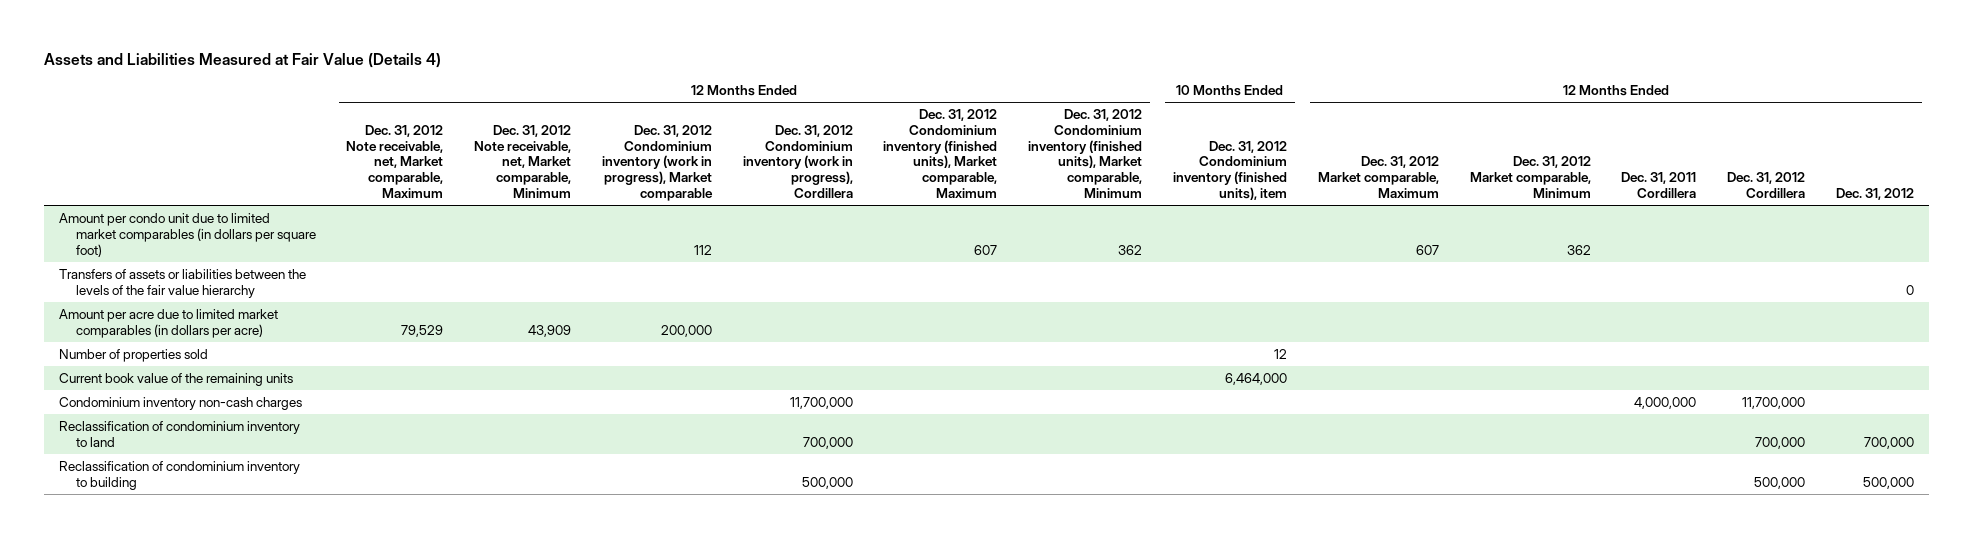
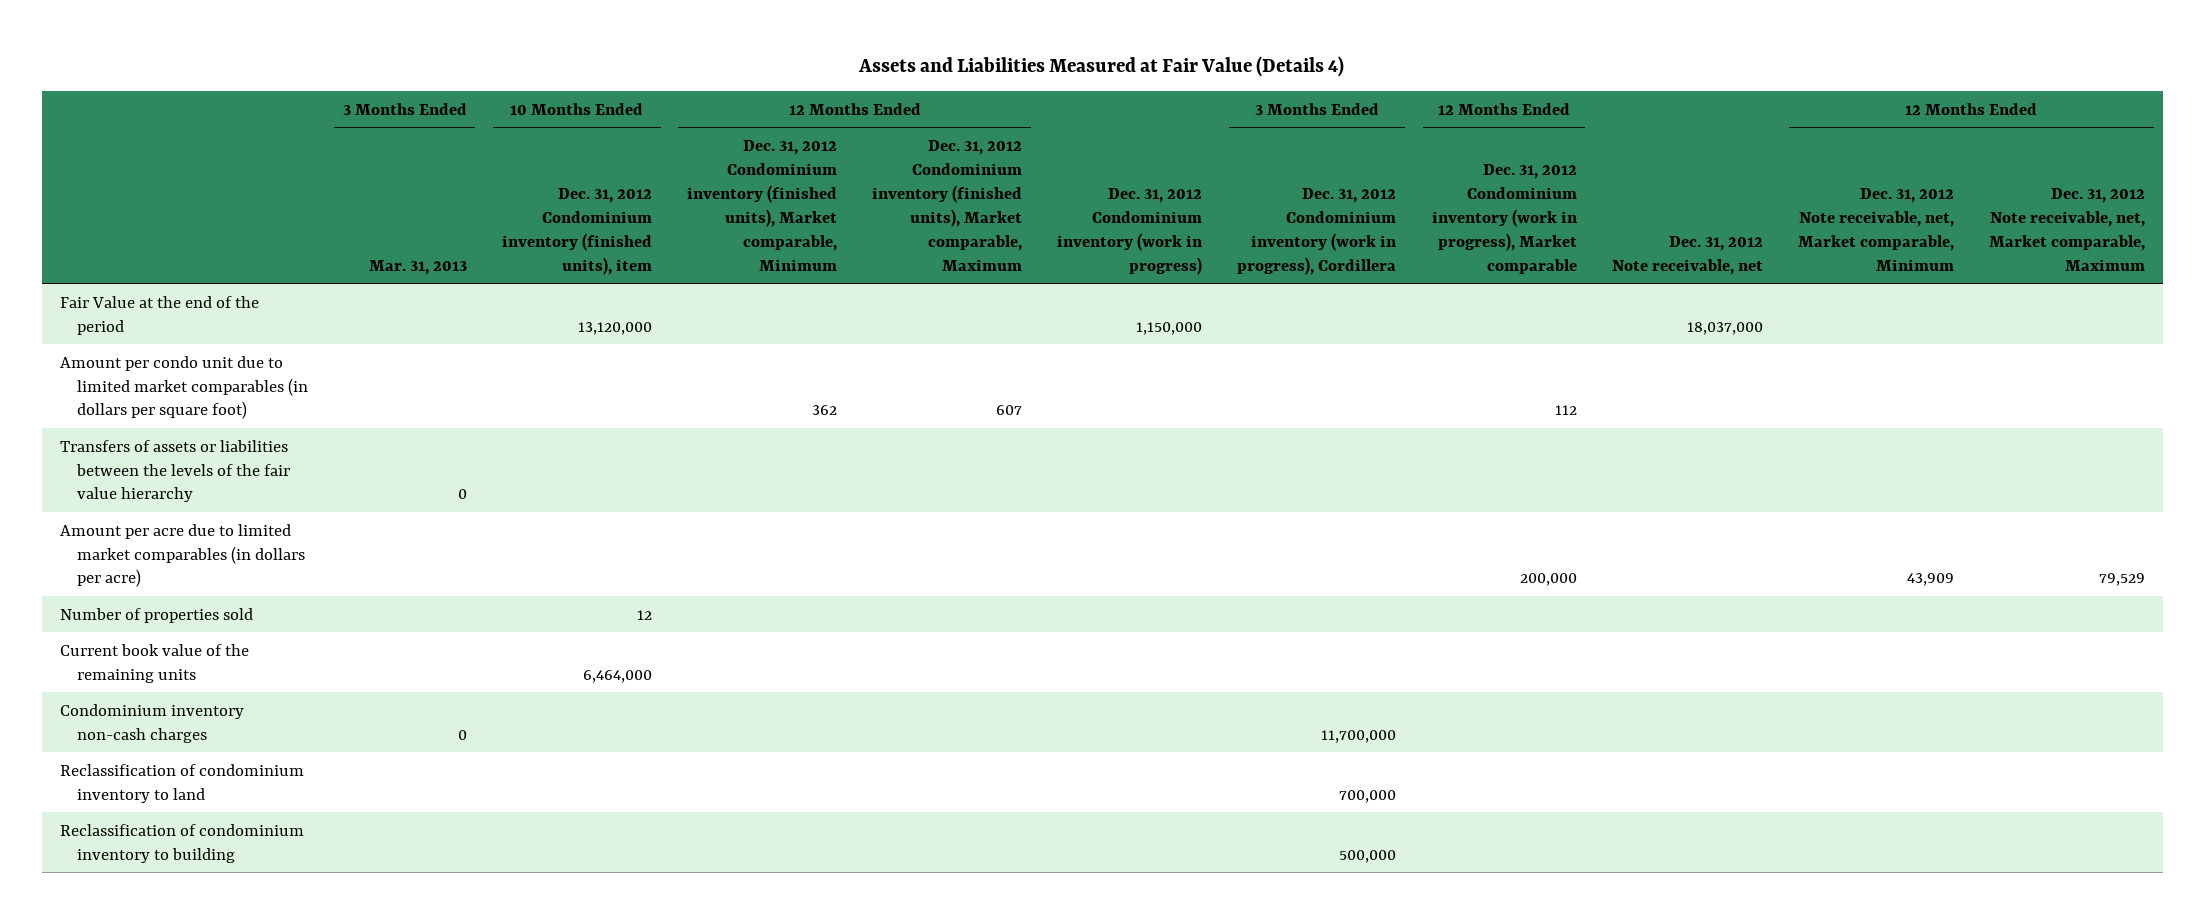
- | 12 Months Ended Dec. 31, 2012 Note receivable, net, Market comparable, Maximum | 12 Months Ended Dec. 31, 2012 Note receivable, net, Market comparable, Minimum | 12 Months Ended Dec. 31, 2012 Condominium inventory (work in progress), Market comparable | 12 Months Ended Dec. 31, 2012 Condominium inventory (work in progress), Cordillera | 12 Months Ended Dec. 31, 2012 Condominium inventory (finished units), Market comparable, Maximum | 12 Months Ended Dec. 31, 2012 Condominium inventory (finished units), Market comparable, Minimum | 10 Months Ended Dec. 31, 2012 Condominium inventory (finished units), item | 12 Months Ended Dec. 31, 2012 Market comparable, Maximum | 12 Months Ended Dec. 31, 2012 Market comparable, Minimum | 12 Months Ended Dec. 31, 2011 Cordillera | 12 Months Ended Dec. 31, 2012 Cordillera | 12 Months Ended Dec. 31, 2012
+ | 3 Months Ended Mar. 31, 2013 | 10 Months Ended Dec. 31, 2012 Condominium inventory (finished units), item | 12 Months Ended Dec. 31, 2012 Condominium inventory (finished units), Market comparable, Minimum | 12 Months Ended Dec. 31, 2012 Condominium inventory (finished units), Market comparable, Maximum | Dec. 31, 2012 Condominium inventory (work in progress) | 3 Months Ended Dec. 31, 2012 Condominium inventory (work in progress), Cordillera | 12 Months Ended Dec. 31, 2012 Condominium inventory (work in progress), Market comparable | Dec. 31, 2012 Note receivable, net | 12 Months Ended Dec. 31, 2012 Note receivable, net, Market comparable, Minimum | 12 Months Ended Dec. 31, 2012 Note receivable, net, Market comparable, Maximum
+ Fair Value at the end of the period | | 13,120,000 | | | 1,150,000 | | | 18,037,000 | |

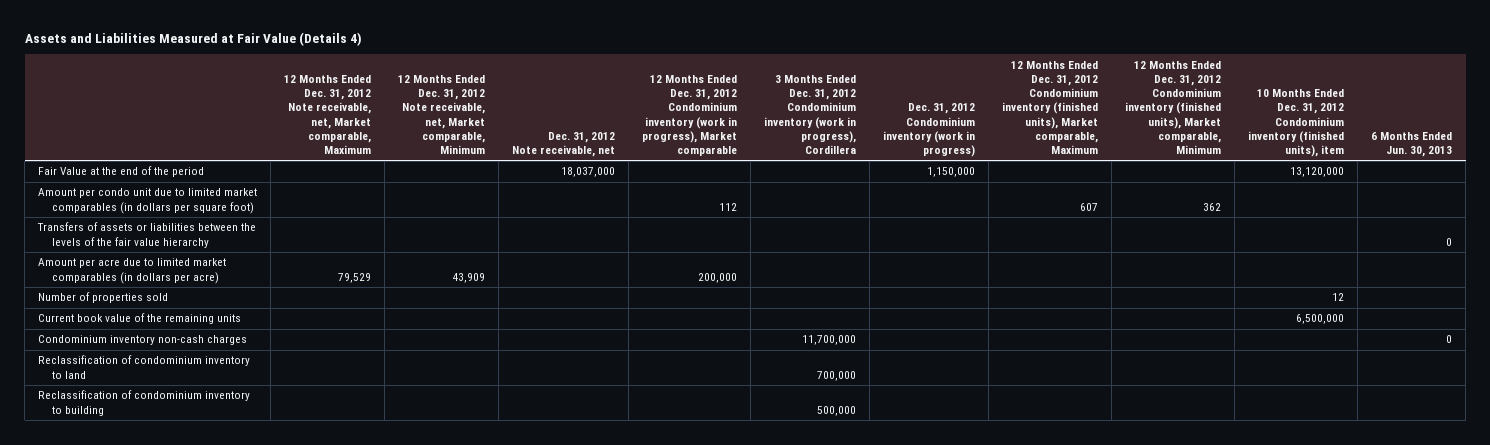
- | 3 Months Ended Mar. 31, 2013 | 10 Months Ended Dec. 31, 2012 Condominium inventory (finished units), item | 12 Months Ended Dec. 31, 2012 Condominium inventory (finished units), Market comparable, Minimum | 12 Months Ended Dec. 31, 2012 Condominium inventory (finished units), Market comparable, Maximum | Dec. 31, 2012 Condominium inventory (work in progress) | 3 Months Ended Dec. 31, 2012 Condominium inventory (work in progress), Cordillera | 12 Months Ended Dec. 31, 2012 Condominium inventory (work in progress), Market comparable | Dec. 31, 2012 Note receivable, net | 12 Months Ended Dec. 31, 2012 Note receivable, net, Market comparable, Minimum | 12 Months Ended Dec. 31, 2012 Note receivable, net, Market comparable, Maximum
+ | 12 Months Ended Dec. 31, 2012 Note receivable, net, Market comparable, Maximum | 12 Months Ended Dec. 31, 2012 Note receivable, net, Market comparable, Minimum | Dec. 31, 2012 Note receivable, net | 12 Months Ended Dec. 31, 2012 Condominium inventory (work in progress), Market comparable | 3 Months Ended Dec. 31, 2012 Condominium inventory (work in progress), Cordillera | Dec. 31, 2012 Condominium inventory (work in progress) | 12 Months Ended Dec. 31, 2012 Condominium inventory (finished units), Market comparable, Maximum | 12 Months Ended Dec. 31, 2012 Condominium inventory (finished units), Market comparable, Minimum | 10 Months Ended Dec. 31, 2012 Condominium inventory (finished units), item | 6 Months Ended Jun. 30, 2013
- Current book value of the remaining units | | 6,464,000 | | | | | | | |
+ Current book value of the remaining units | | | | | | | | | 6,500,000 |

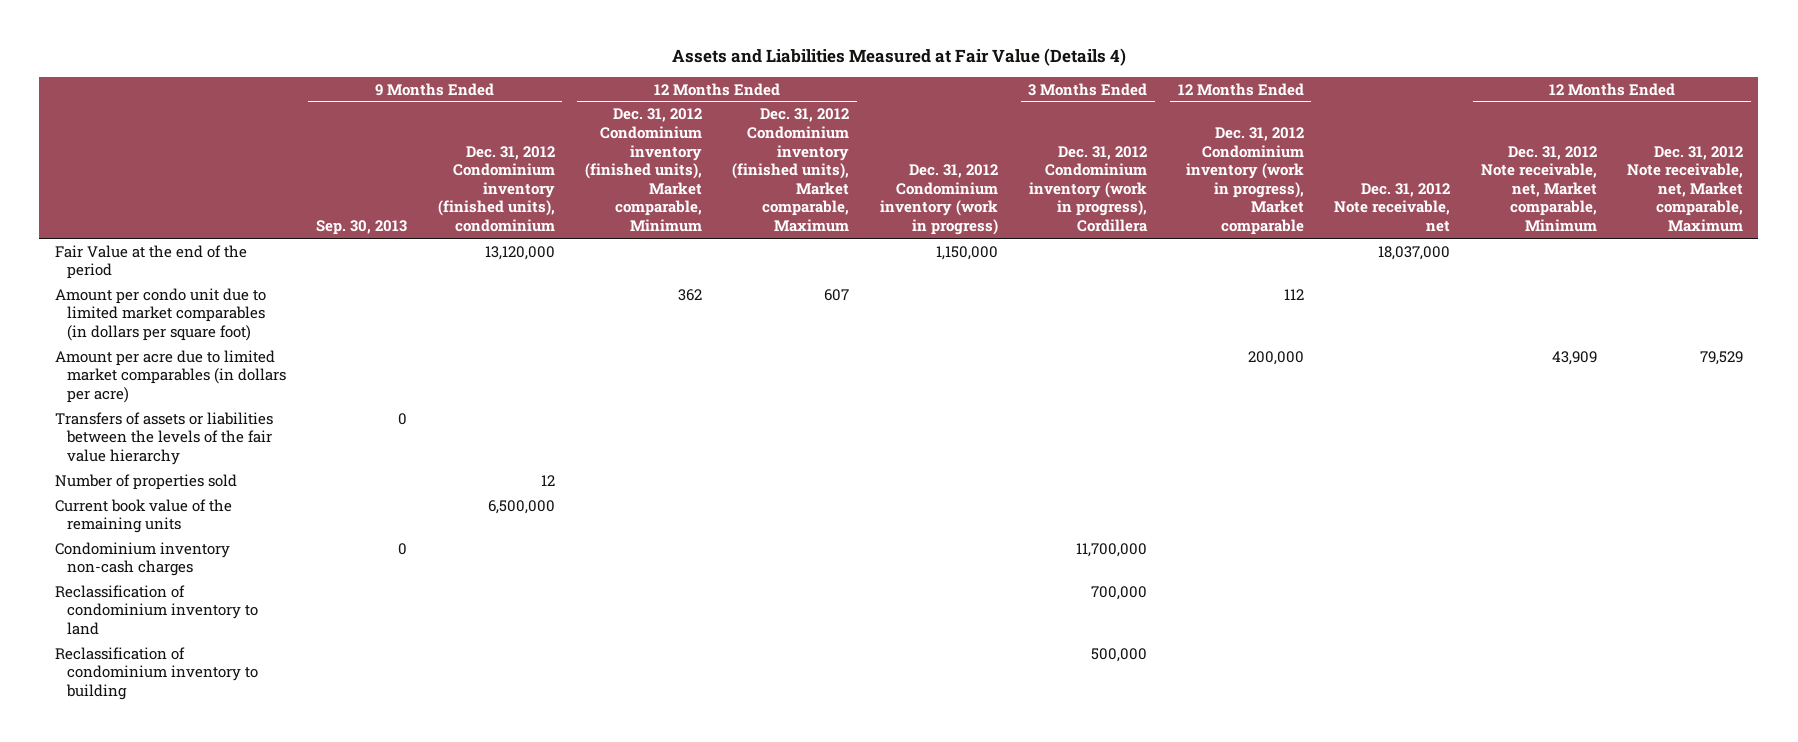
- | 12 Months Ended Dec. 31, 2012 Note receivable, net, Market comparable, Maximum | 12 Months Ended Dec. 31, 2012 Note receivable, net, Market comparable, Minimum | Dec. 31, 2012 Note receivable, net | 12 Months Ended Dec. 31, 2012 Condominium inventory (work in progress), Market comparable | 3 Months Ended Dec. 31, 2012 Condominium inventory (work in progress), Cordillera | Dec. 31, 2012 Condominium inventory (work in progress) | 12 Months Ended Dec. 31, 2012 Condominium inventory (finished units), Market comparable, Maximum | 12 Months Ended Dec. 31, 2012 Condominium inventory (finished units), Market comparable, Minimum | 10 Months Ended Dec. 31, 2012 Condominium inventory (finished units), item | 6 Months Ended Jun. 30, 2013
+ | 9 Months Ended Sep. 30, 2013 | 9 Months Ended Dec. 31, 2012 Condominium inventory (finished units), condominium | 12 Months Ended Dec. 31, 2012 Condominium inventory (finished units), Market comparable, Minimum | 12 Months Ended Dec. 31, 2012 Condominium inventory (finished units), Market comparable, Maximum | Dec. 31, 2012 Condominium inventory (work in progress) | 3 Months Ended Dec. 31, 2012 Condominium inventory (work in progress), Cordillera | 12 Months Ended Dec. 31, 2012 Condominium inventory (work in progress), Market comparable | Dec. 31, 2012 Note receivable, net | 12 Months Ended Dec. 31, 2012 Note receivable, net, Market comparable, Minimum | 12 Months Ended Dec. 31, 2012 Note receivable, net, Market comparable, Maximum
moved down: Transfers of assets or liabilities between the levels of the fair value hierarchy | 0 | | | | | | | | |

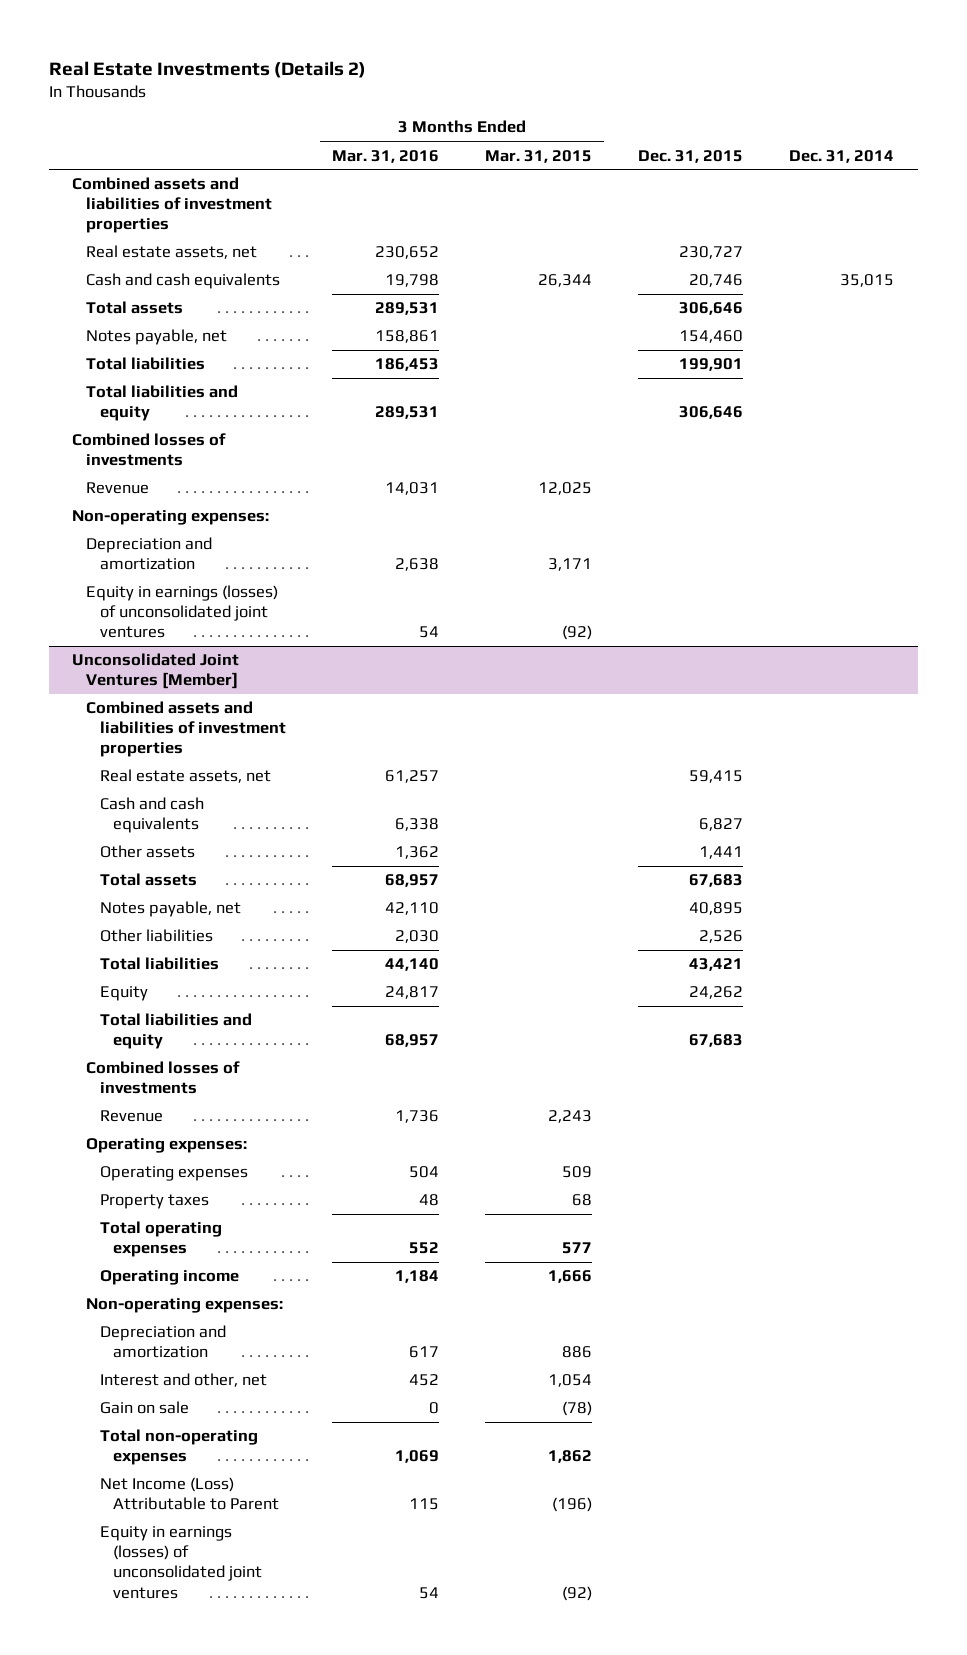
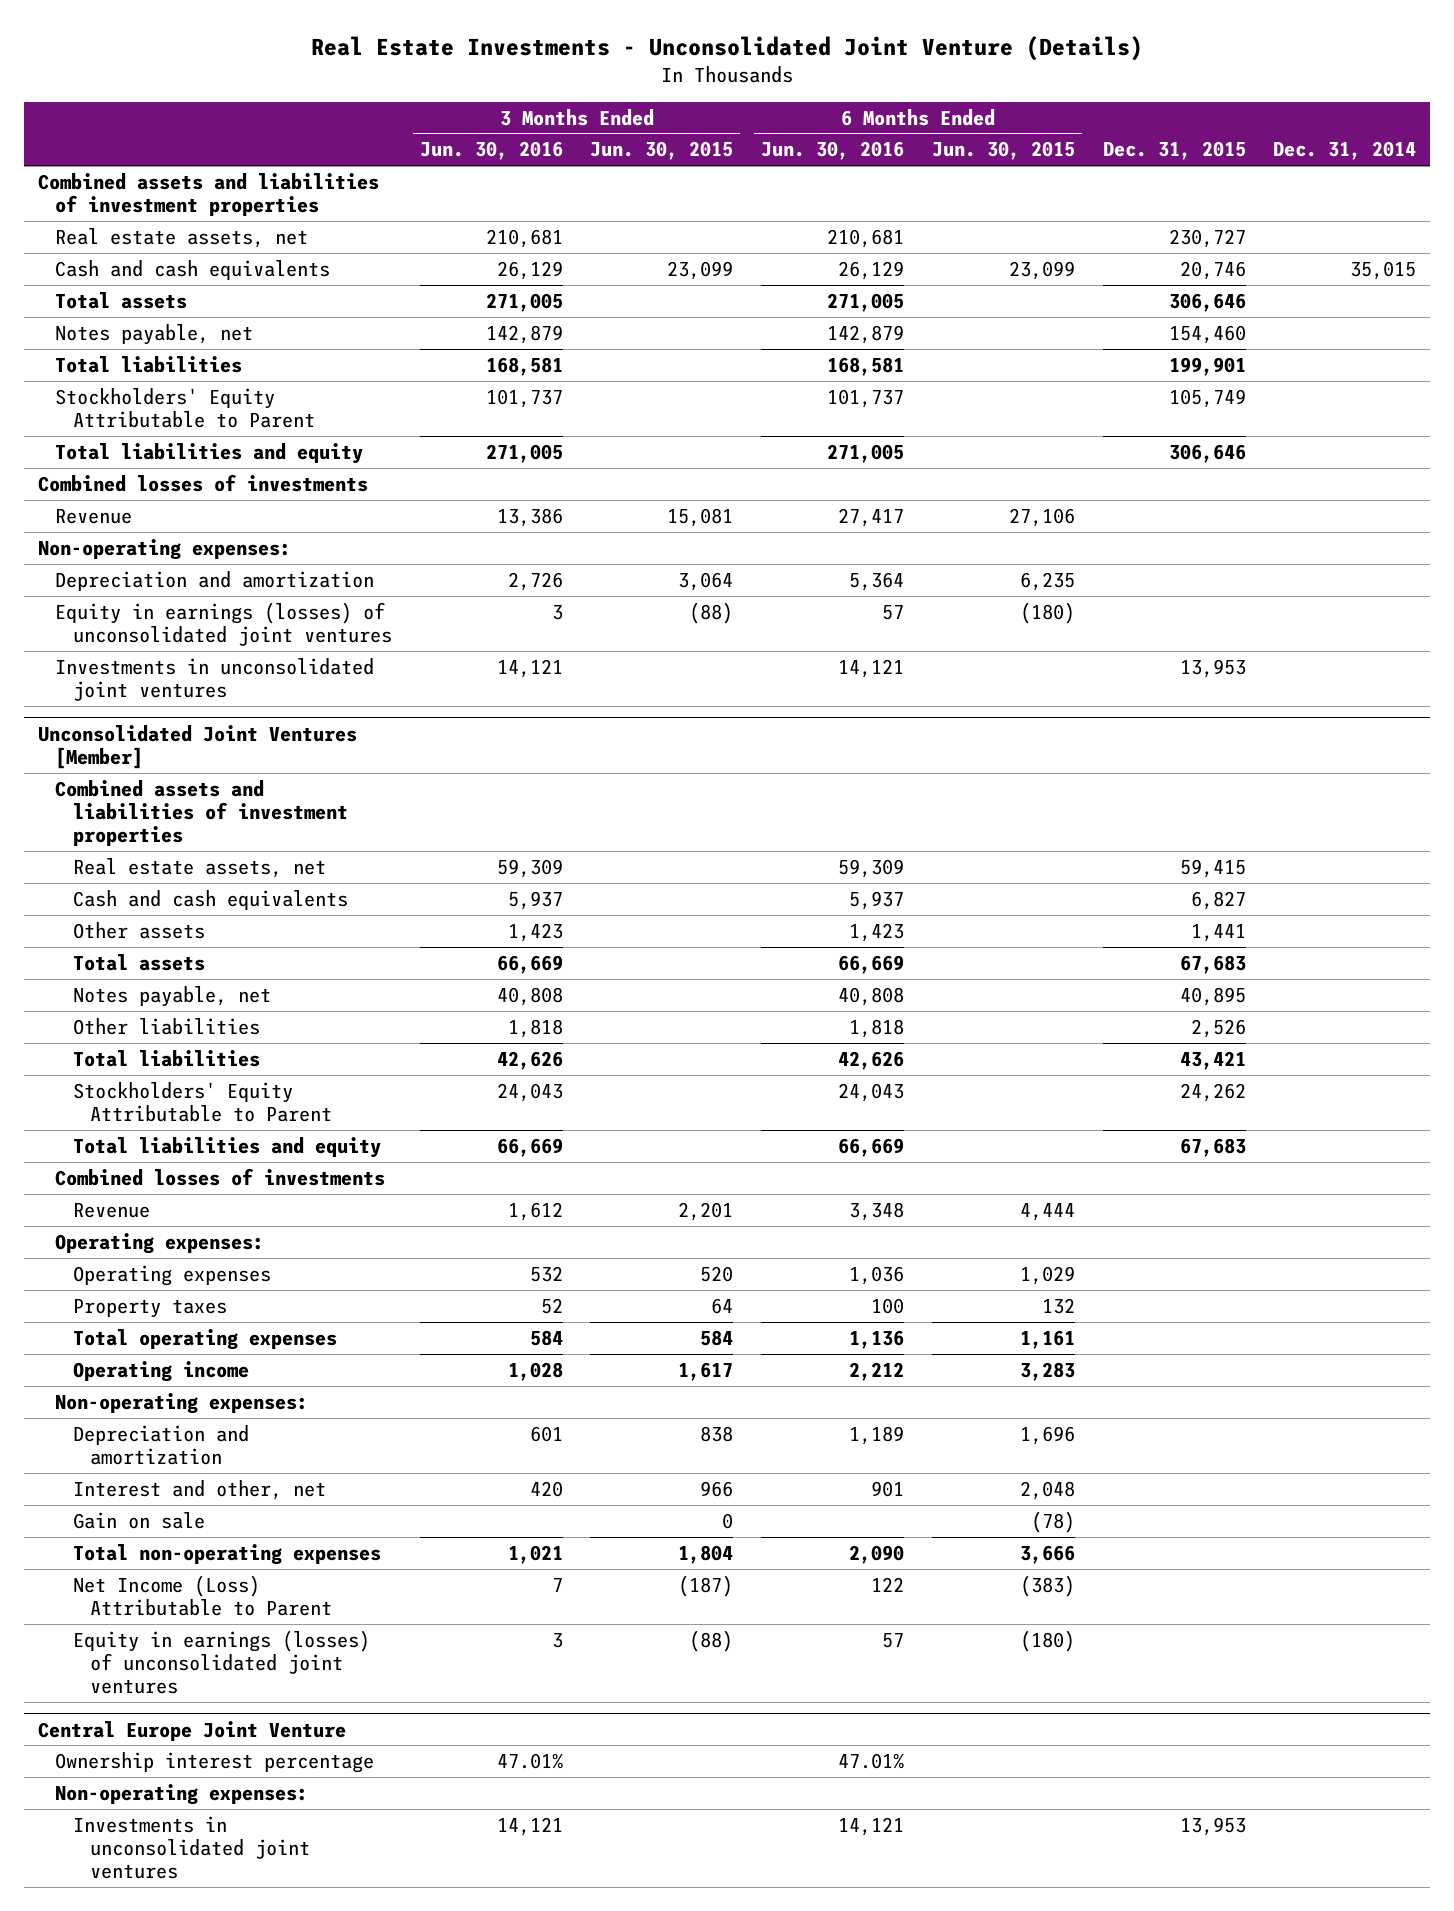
- Real Estate Investments (Details 2)
+ Real Estate Investments - Unconsolidated Joint Venture (Details)
- | 3 Months Ended Mar. 31, 2016 | 3 Months Ended Mar. 31, 2015 | Dec. 31, 2015 | Dec. 31, 2014
+ | 3 Months Ended Jun. 30, 2016 | 3 Months Ended Jun. 30, 2015 | 6 Months Ended Jun. 30, 2016 | 6 Months Ended Jun. 30, 2015 | Dec. 31, 2015 | Dec. 31, 2014
+ Stockholders' Equity Attributable to Parent | 101,737 | | 101,737 | | 105,749 |
+ Investments in unconsolidated joint ventures | 14,121 | | 14,121 | | 13,953 |
@ Unconsolidated Joint Ventures [Member]
- Equity | 24,817 | | 24,262 |
+ Stockholders' Equity Attributable to Parent | 24,043 | | 24,043 | | 24,262 |
+ Central Europe Joint Venture
+ Ownership interest percentage | 47.01% | | 47.01% | | |
+ Non-operating expenses:
+ Investments in unconsolidated joint ventures | 14,121 | | 14,121 | | 13,953 |

